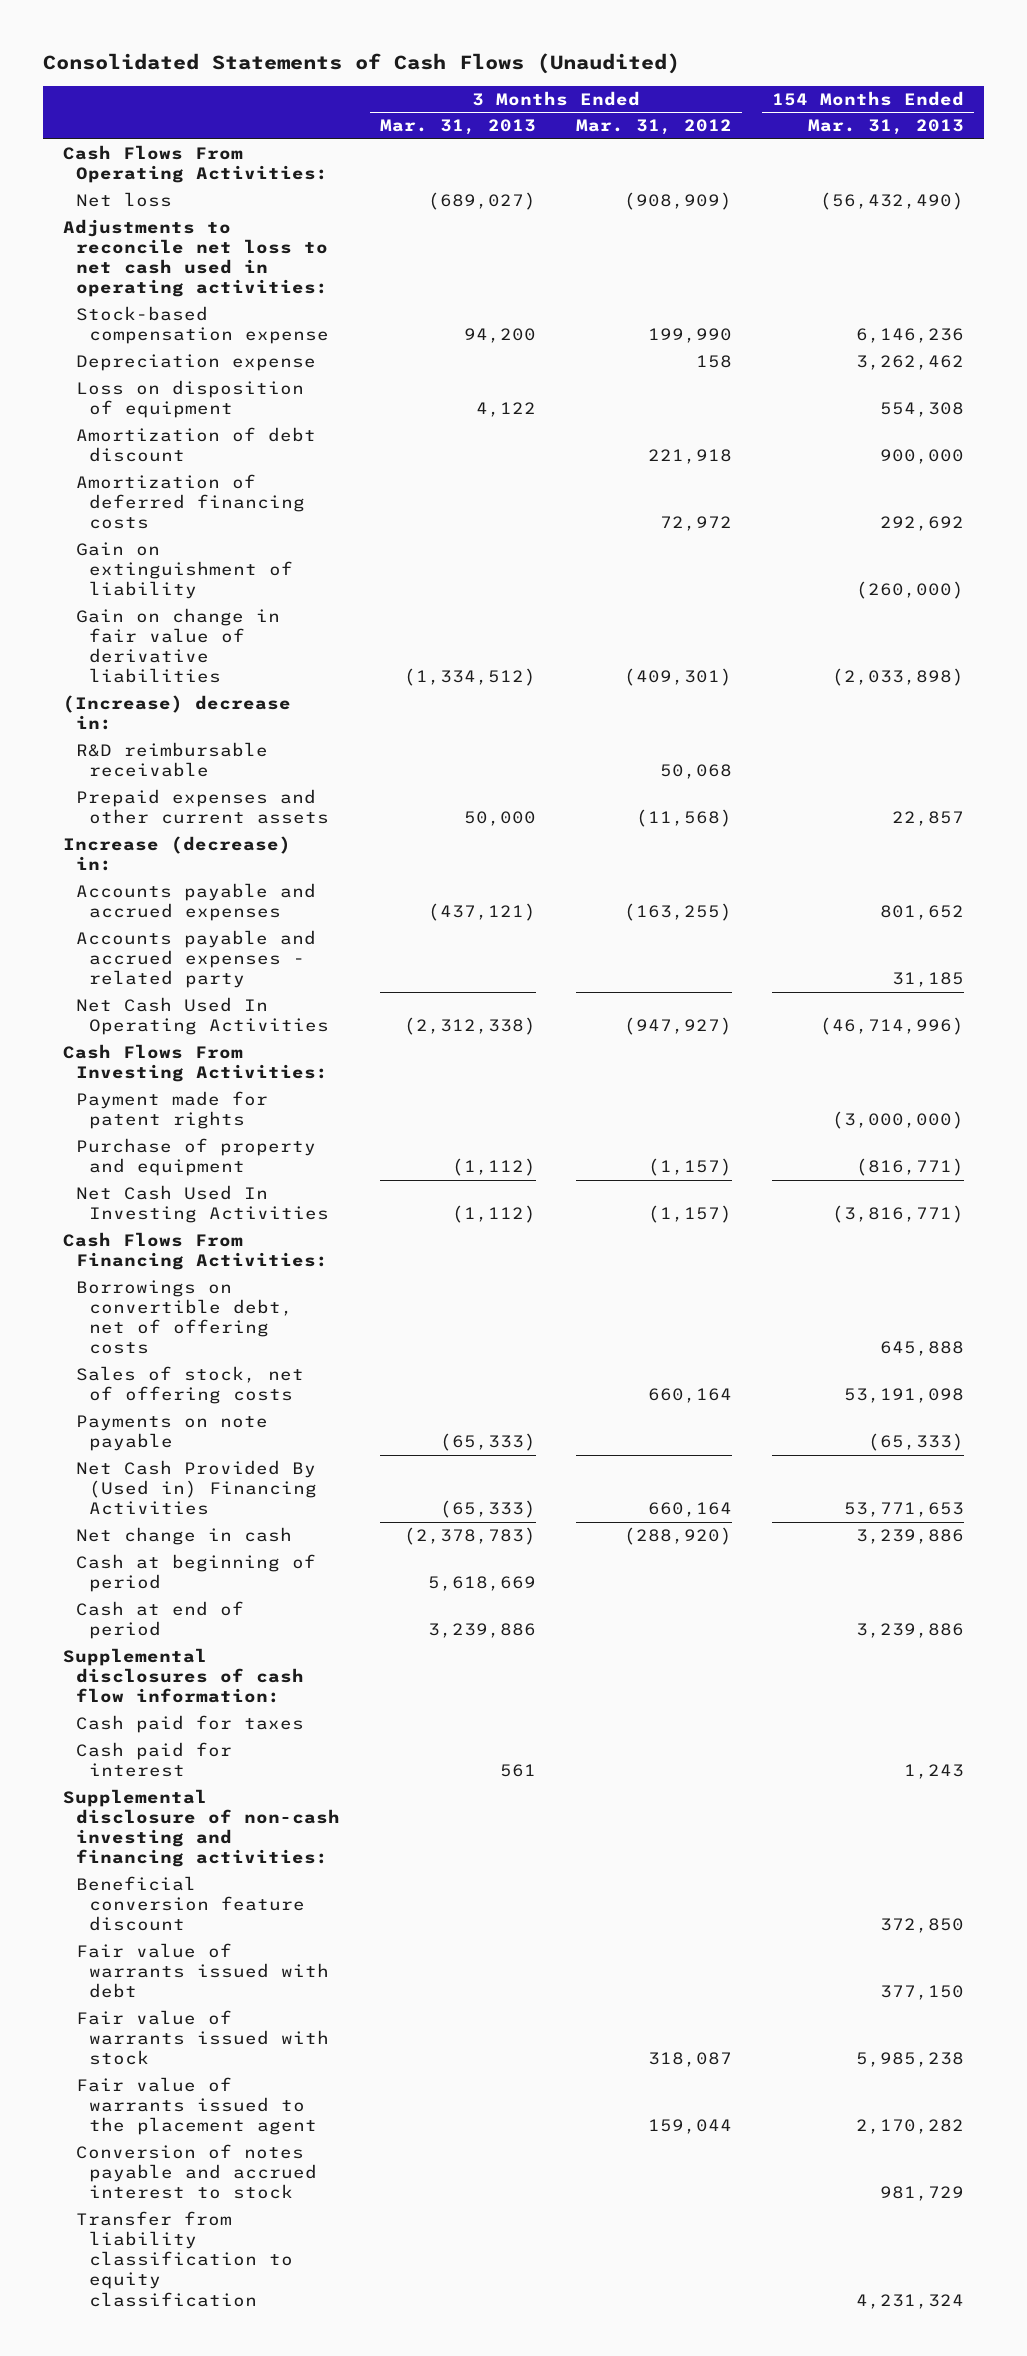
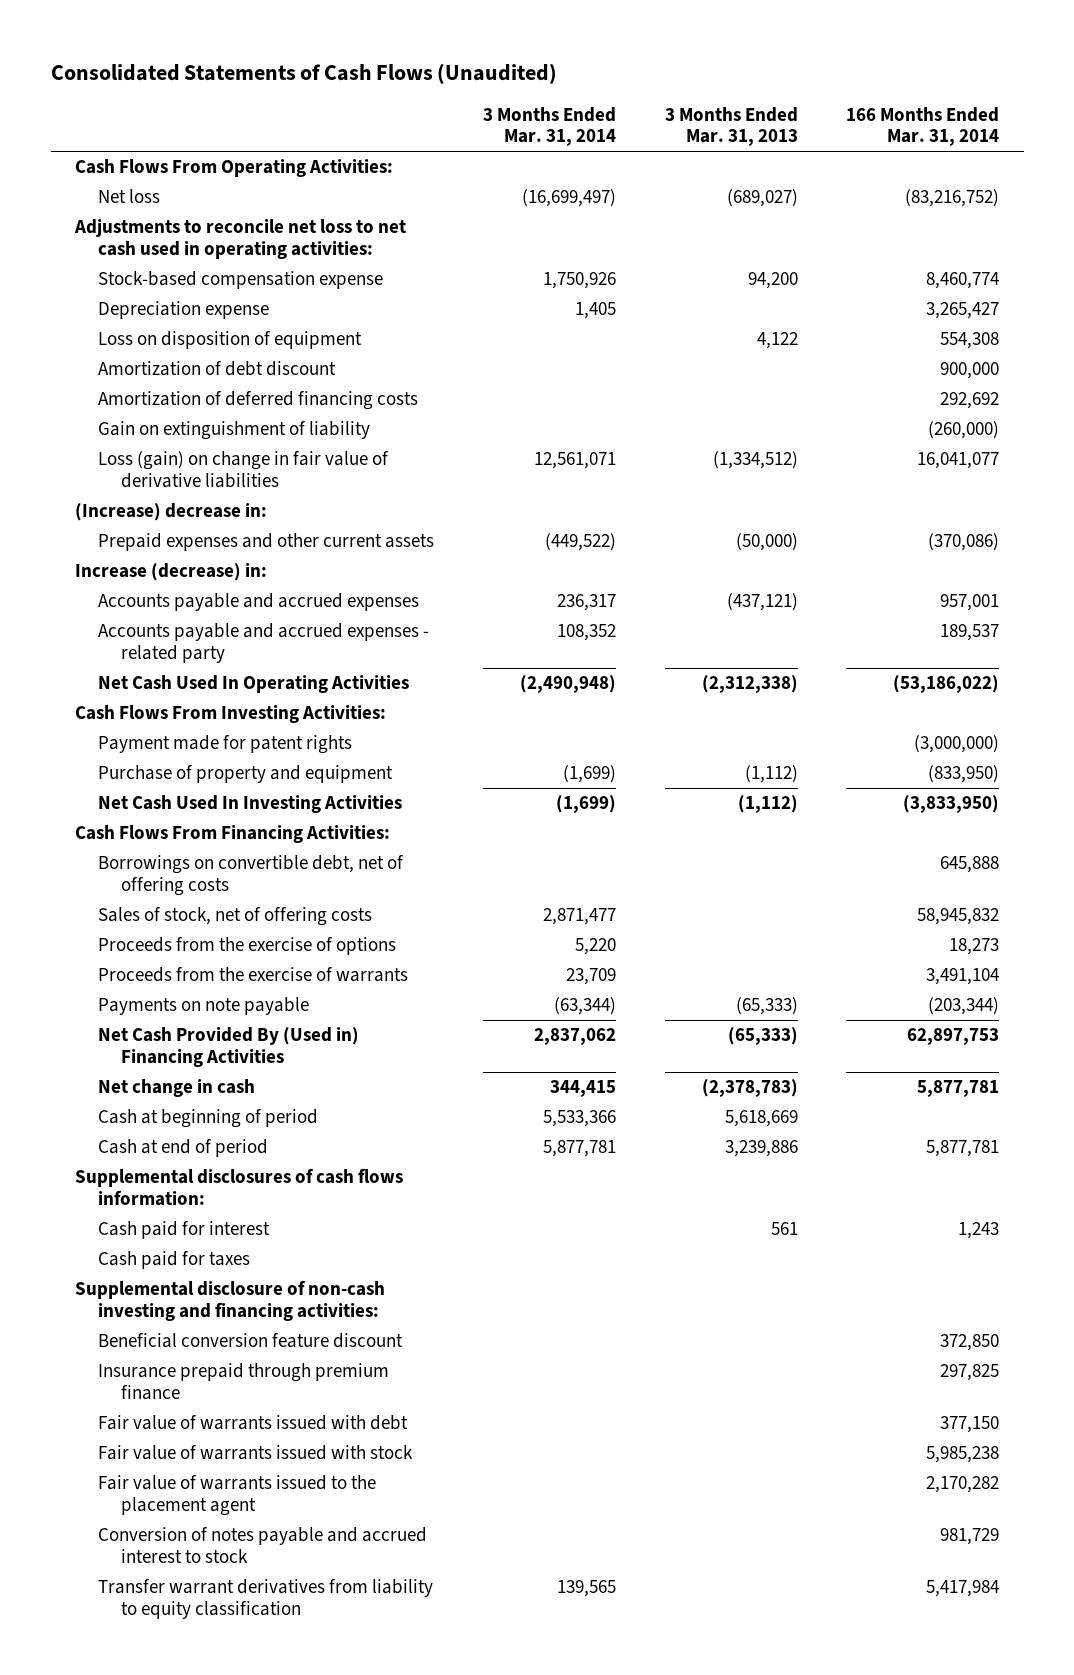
- | 3 Months Ended Mar. 31, 2013 | 3 Months Ended Mar. 31, 2012 | 154 Months Ended Mar. 31, 2013
+ | 3 Months Ended Mar. 31, 2014 | 3 Months Ended Mar. 31, 2013 | 166 Months Ended Mar. 31, 2014
- Gain on change in fair value of derivative liabilities | (1,334,512) | (409,301) | (2,033,898)
+ Loss (gain) on change in fair value of derivative liabilities | 12,561,071 | (1,334,512) | 16,041,077
- R&D reimbursable receivable | | 50,068 |
- Prepaid expenses and other current assets | 50,000 | (11,568) | 22,857
+ Prepaid expenses and other current assets | (449,522) | (50,000) | (370,086)
+ Proceeds from the exercise of options | 5,220 | | 18,273
+ Proceeds from the exercise of warrants | 23,709 | | 3,491,104
- Supplemental disclosures of cash flow information:
+ Supplemental disclosures of cash flows information:
moved down: Cash paid for taxes
+ Insurance prepaid through premium finance | | | 297,825
- Transfer from liability classification to equity classification | | | 4,231,324
+ Transfer warrant derivatives from liability to equity classification | 139,565 | | 5,417,984

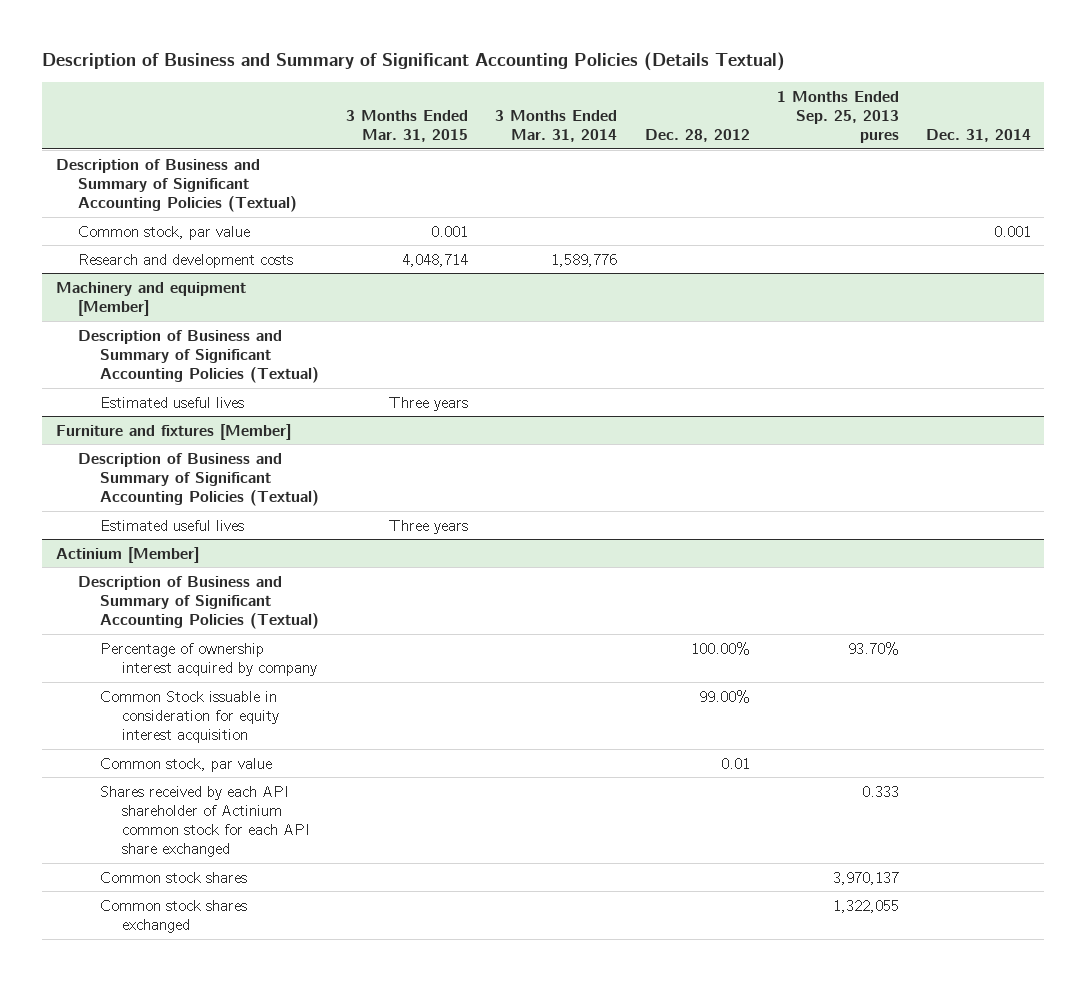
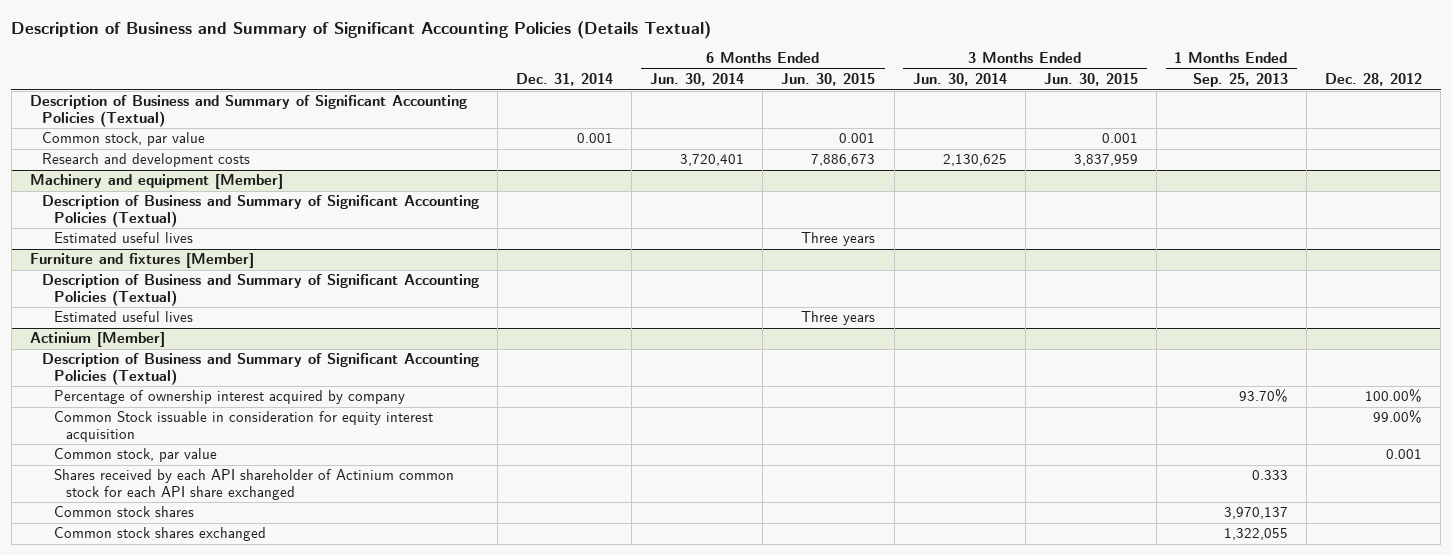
- | 3 Months Ended Mar. 31, 2015 | 3 Months Ended Mar. 31, 2014 | Dec. 28, 2012 | 1 Months Ended Sep. 25, 2013 pures | Dec. 31, 2014
+ | Dec. 31, 2014 | 6 Months Ended Jun. 30, 2014 | 6 Months Ended Jun. 30, 2015 | 3 Months Ended Jun. 30, 2014 | 3 Months Ended Jun. 30, 2015 | 1 Months Ended Sep. 25, 2013 | Dec. 28, 2012
@ Actinium [Member]
- Common stock, par value | | | 0.01 | |
+ Common stock, par value | | | | | | | 0.001

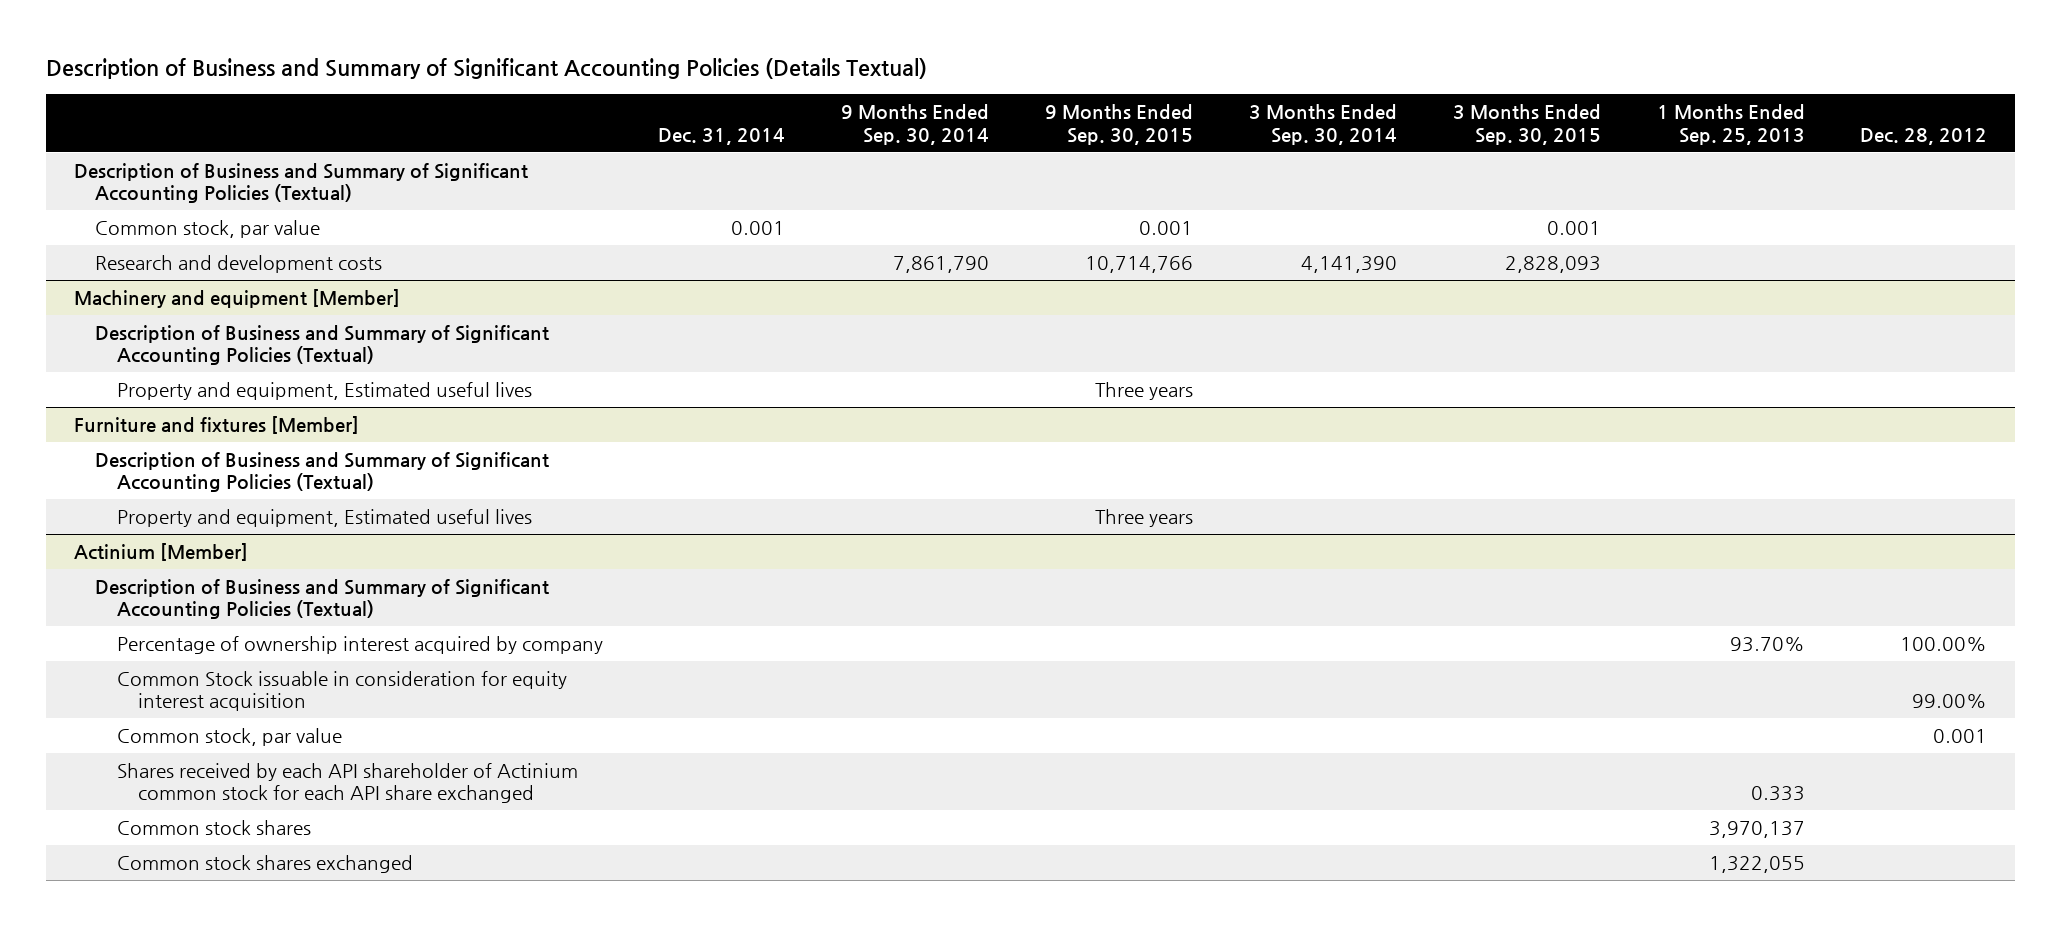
- | Dec. 31, 2014 | 6 Months Ended Jun. 30, 2014 | 6 Months Ended Jun. 30, 2015 | 3 Months Ended Jun. 30, 2014 | 3 Months Ended Jun. 30, 2015 | 1 Months Ended Sep. 25, 2013 | Dec. 28, 2012
+ | Dec. 31, 2014 | 9 Months Ended Sep. 30, 2014 | 9 Months Ended Sep. 30, 2015 | 3 Months Ended Sep. 30, 2014 | 3 Months Ended Sep. 30, 2015 | 1 Months Ended Sep. 25, 2013 | Dec. 28, 2012
@ Machinery and equipment [Member]
- Estimated useful lives | | | Three years | | | |
+ Property and equipment, Estimated useful lives | | | Three years | | | |
@ Furniture and fixtures [Member]
- Estimated useful lives | | | Three years | | | |
+ Property and equipment, Estimated useful lives | | | Three years | | | |

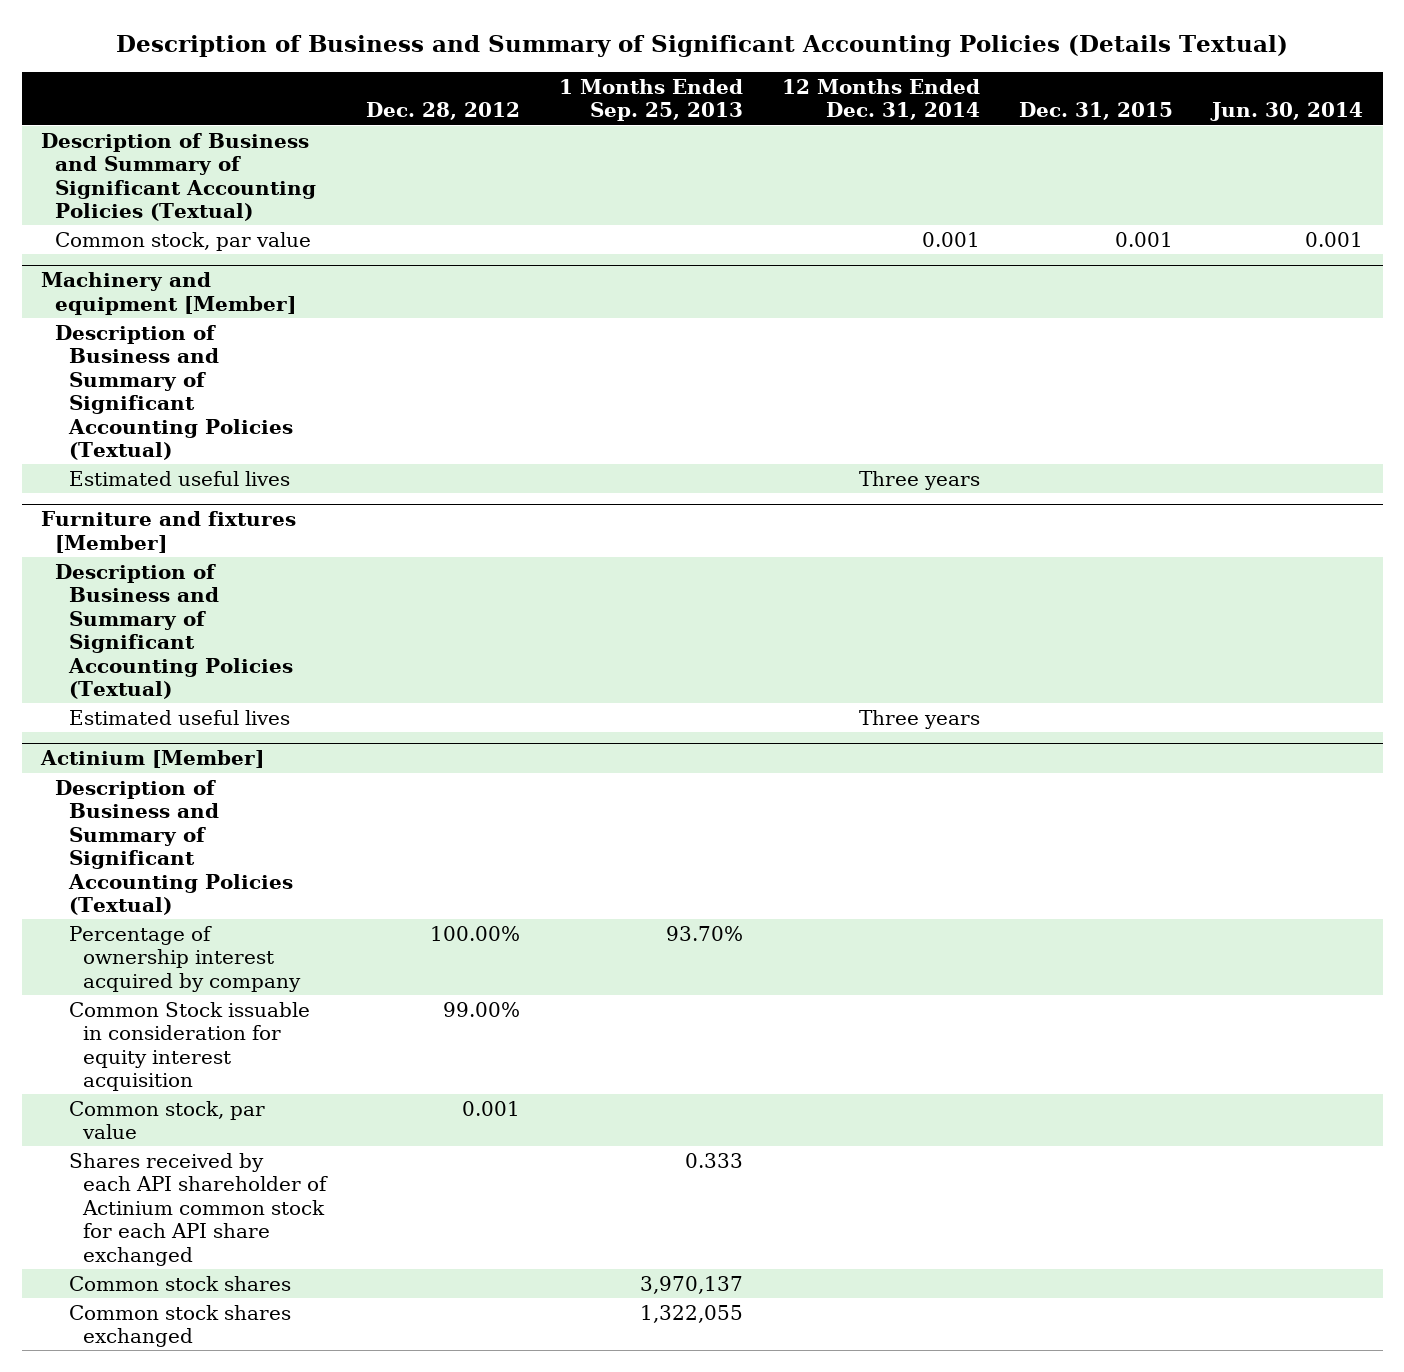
- | Dec. 31, 2014 | 9 Months Ended Sep. 30, 2014 | 9 Months Ended Sep. 30, 2015 | 3 Months Ended Sep. 30, 2014 | 3 Months Ended Sep. 30, 2015 | 1 Months Ended Sep. 25, 2013 | Dec. 28, 2012
+ | Dec. 28, 2012 | 1 Months Ended Sep. 25, 2013 | 12 Months Ended Dec. 31, 2014 | Dec. 31, 2015 | Jun. 30, 2014
- Research and development costs | | 7,861,790 | 10,714,766 | 4,141,390 | 2,828,093 | |
@ Machinery and equipment [Member]
- Property and equipment, Estimated useful lives | | | Three years | | | |
+ Estimated useful lives | | | Three years | |
@ Furniture and fixtures [Member]
- Property and equipment, Estimated useful lives | | | Three years | | | |
+ Estimated useful lives | | | Three years | |

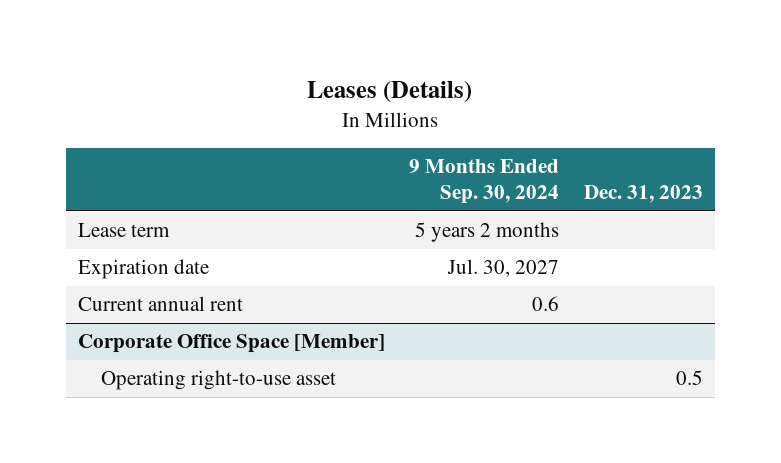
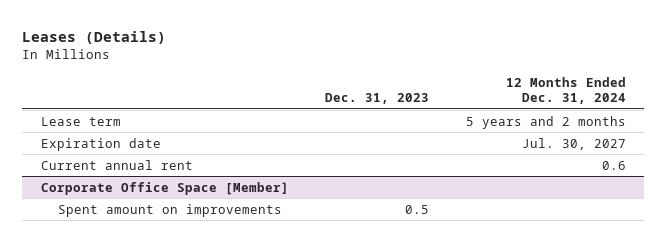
- | 9 Months Ended Sep. 30, 2024 | Dec. 31, 2023
+ | Dec. 31, 2023 | 12 Months Ended Dec. 31, 2024
@ Corporate Office Space [Member]
- Operating right-to-use asset | | 0.5
+ Spent amount on improvements | 0.5 |

